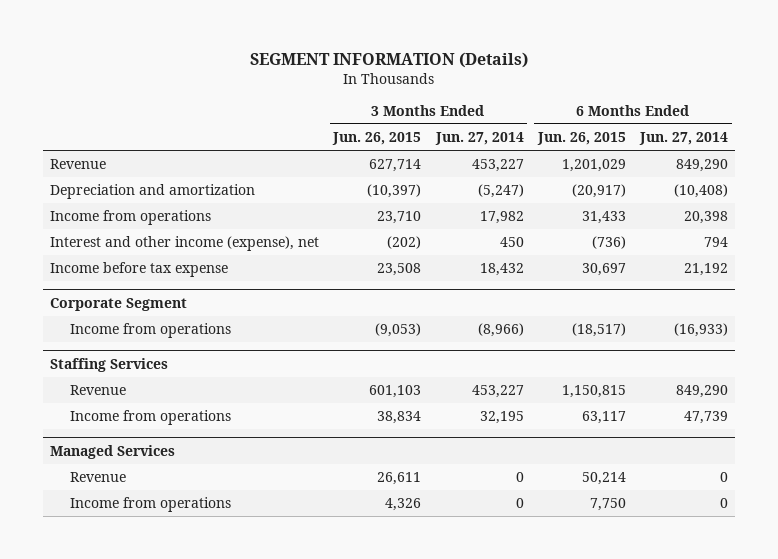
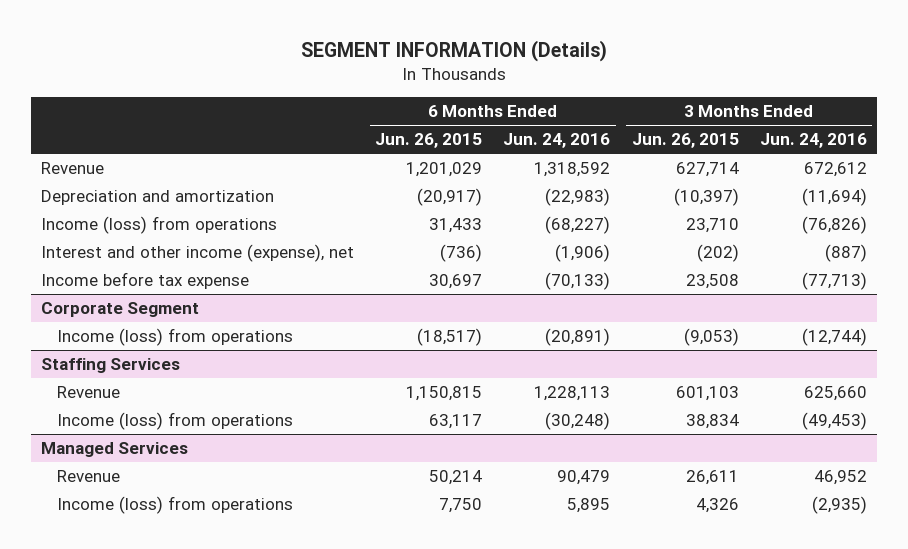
- | 3 Months Ended Jun. 26, 2015 | 3 Months Ended Jun. 27, 2014 | 6 Months Ended Jun. 26, 2015 | 6 Months Ended Jun. 27, 2014
+ | 6 Months Ended Jun. 26, 2015 | 6 Months Ended Jun. 24, 2016 | 3 Months Ended Jun. 26, 2015 | 3 Months Ended Jun. 24, 2016
- Income from operations | 23,710 | 17,982 | 31,433 | 20,398
+ Income (loss) from operations | 31,433 | (68,227) | 23,710 | (76,826)
@ Corporate Segment
- Income from operations | (9,053) | (8,966) | (18,517) | (16,933)
+ Income (loss) from operations | (18,517) | (20,891) | (9,053) | (12,744)
@ Staffing Services
- Income from operations | 38,834 | 32,195 | 63,117 | 47,739
+ Income (loss) from operations | 63,117 | (30,248) | 38,834 | (49,453)
@ Managed Services
- Income from operations | 4,326 | 0 | 7,750 | 0
+ Income (loss) from operations | 7,750 | 5,895 | 4,326 | (2,935)

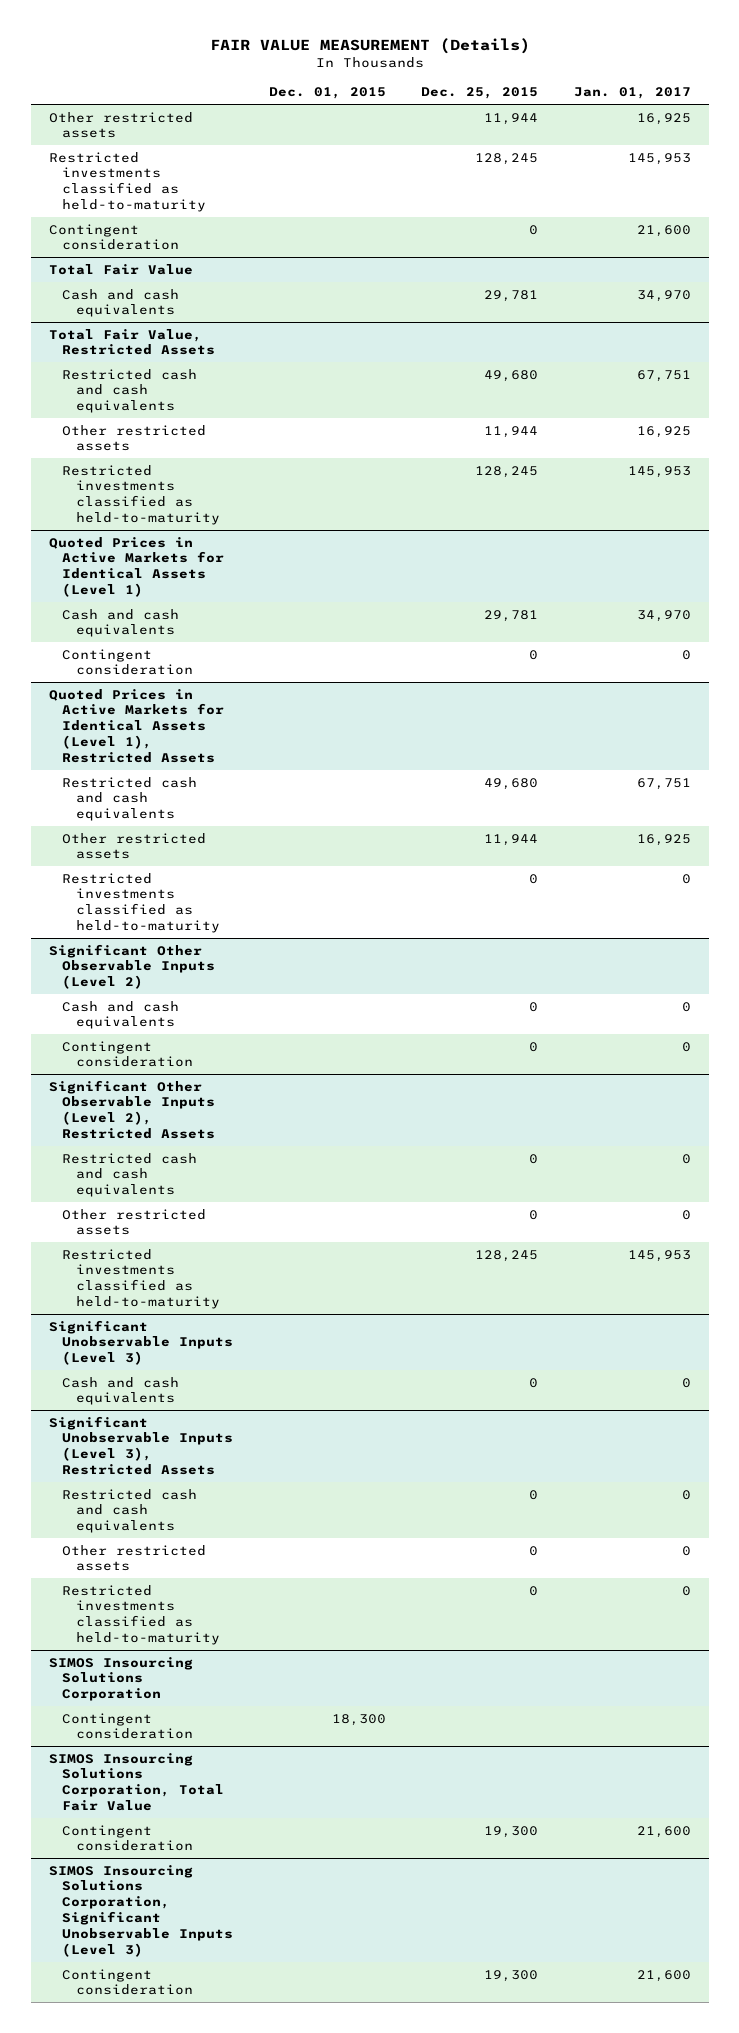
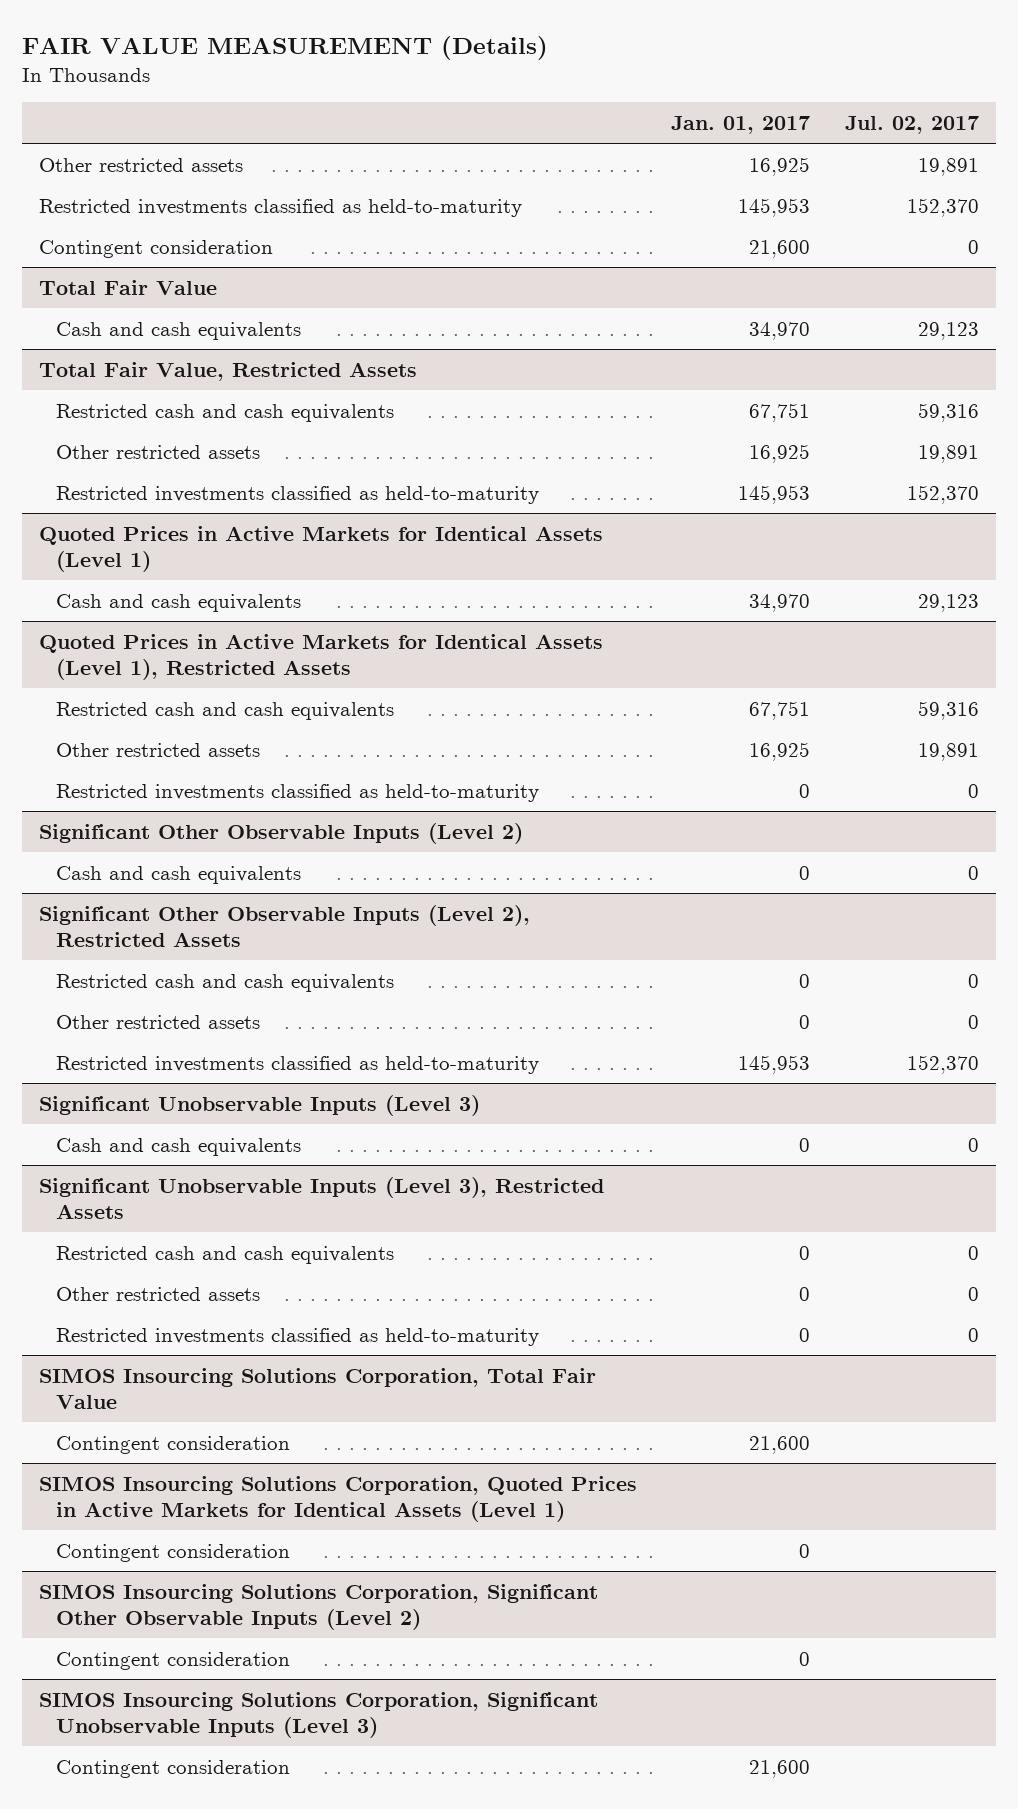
- | Dec. 01, 2015 | Dec. 25, 2015 | Jan. 01, 2017
+ | Jan. 01, 2017 | Jul. 02, 2017
@ Quoted Prices in Active Markets for Identical Assets (Level 1)
- Contingent consideration | | 0 | 0
@ Significant Other Observable Inputs (Level 2)
- Contingent consideration | | 0 | 0
- SIMOS Insourcing Solutions Corporation
- Contingent consideration | 18,300 | |
+ SIMOS Insourcing Solutions Corporation, Quoted Prices in Active Markets for Identical Assets (Level 1)
+ Contingent consideration | 0 |
+ SIMOS Insourcing Solutions Corporation, Significant Other Observable Inputs (Level 2)
+ Contingent consideration | 0 |

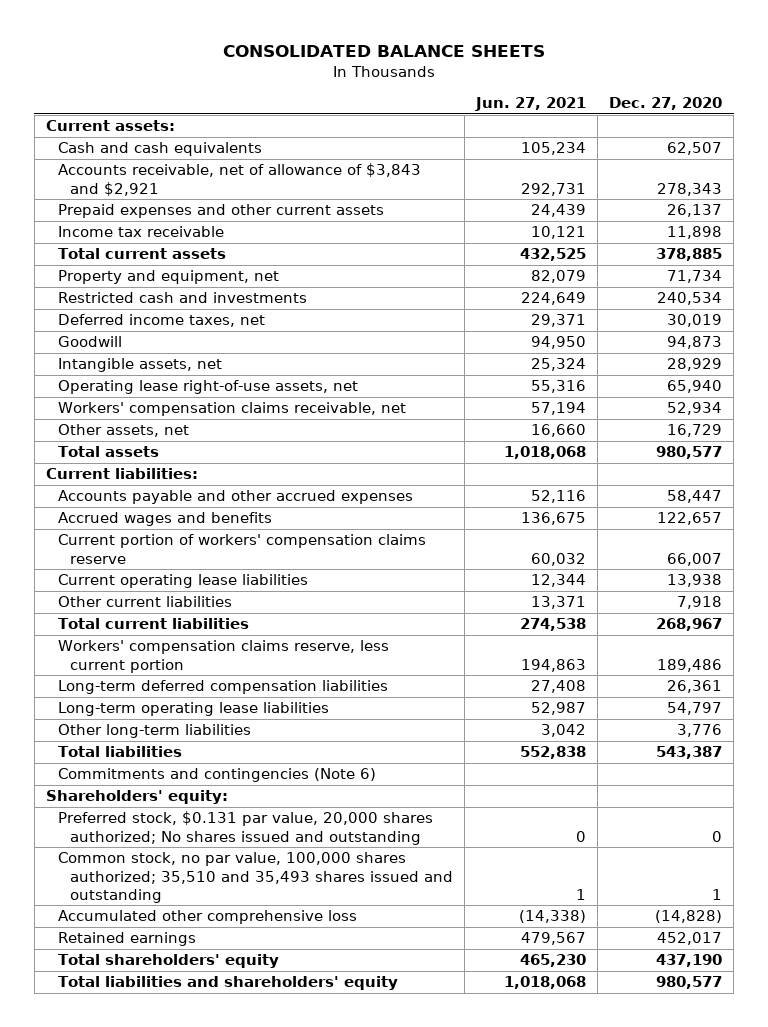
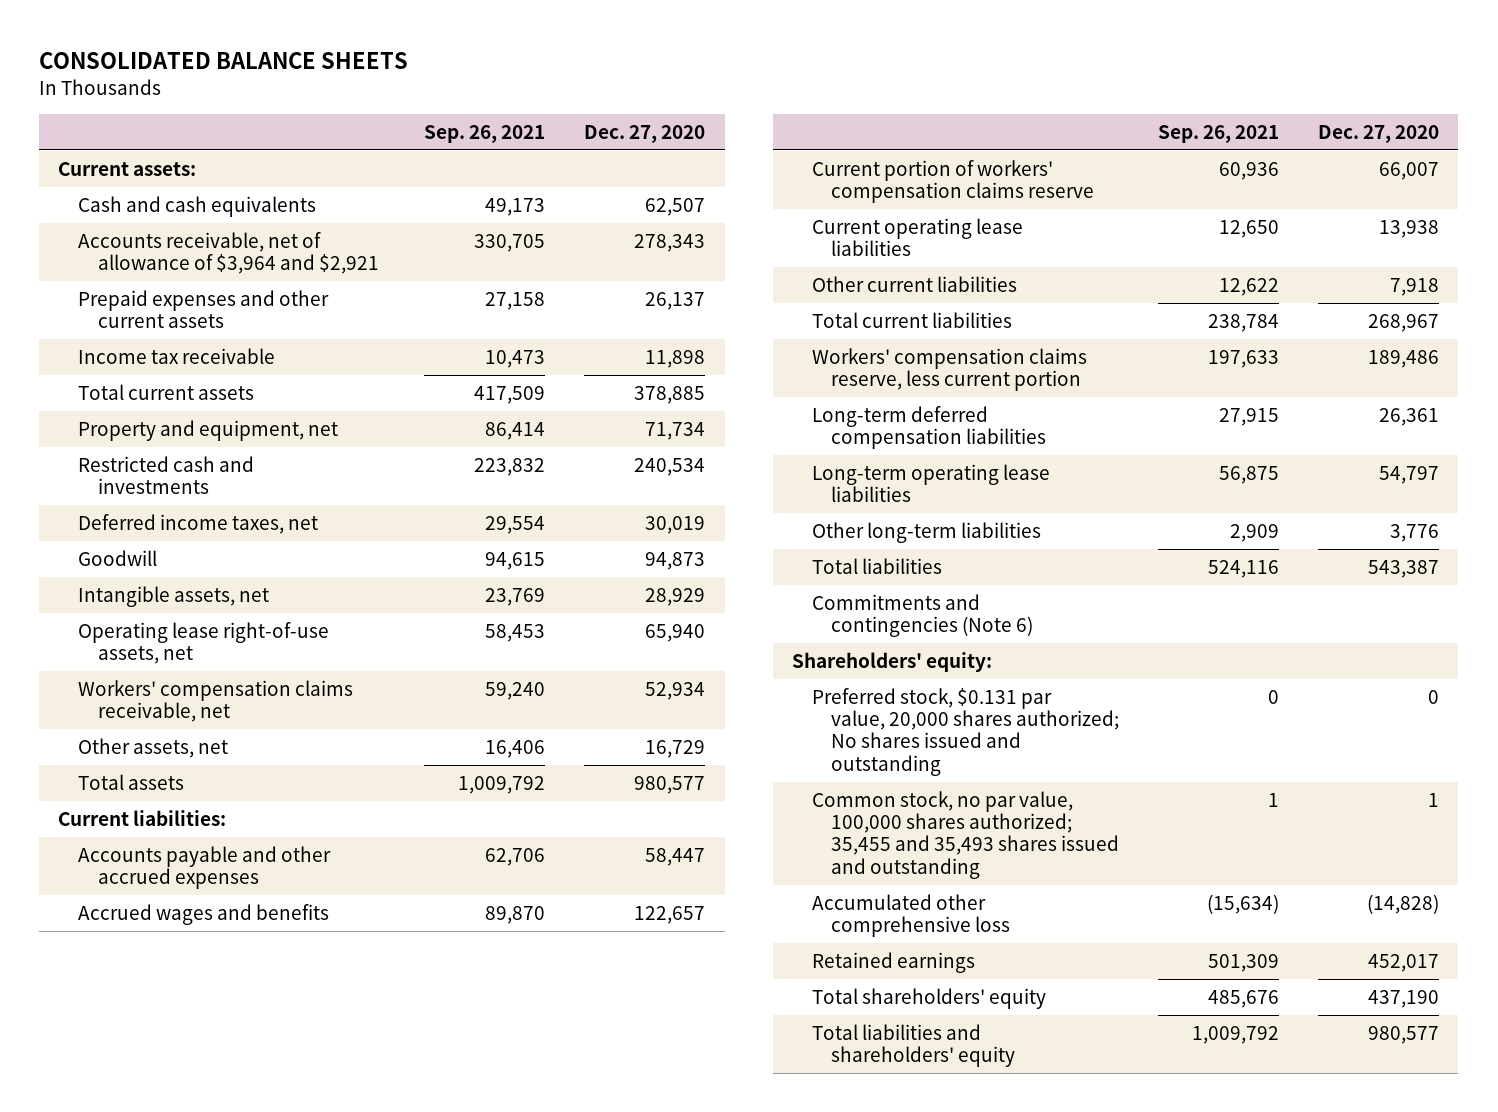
- | Jun. 27, 2021 | Dec. 27, 2020
+ | Sep. 26, 2021 | Dec. 27, 2020
- Accounts receivable, net of allowance of $3,843 and $2,921 | 292,731 | 278,343
+ Accounts receivable, net of allowance of $3,964 and $2,921 | 330,705 | 278,343
- Common stock, no par value, 100,000 shares authorized; 35,510 and 35,493 shares issued and outstanding | 1 | 1
+ Common stock, no par value, 100,000 shares authorized; 35,455 and 35,493 shares issued and outstanding | 1 | 1

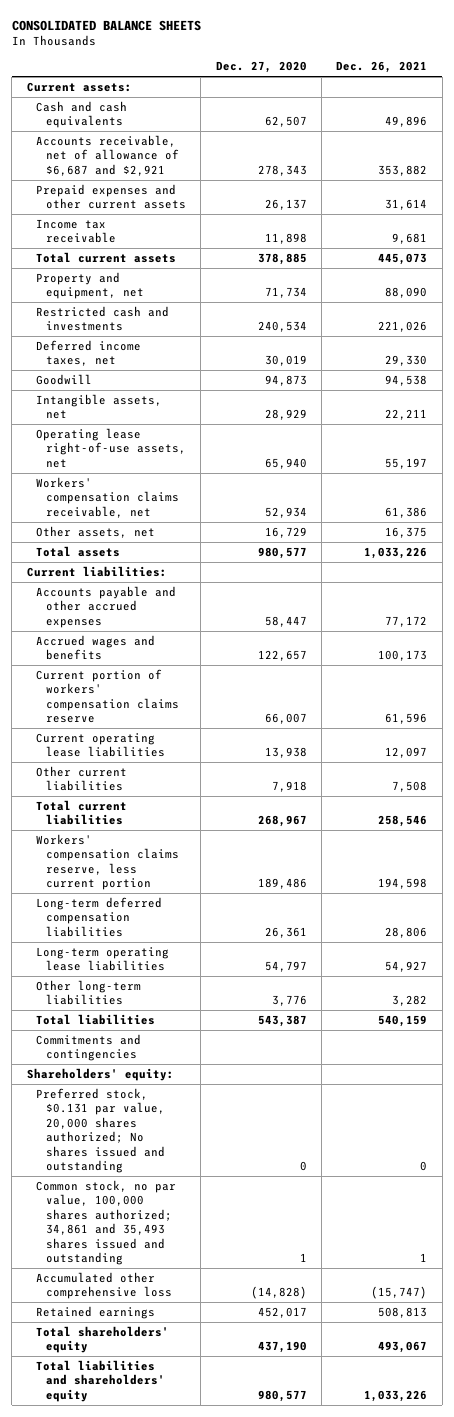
- | Sep. 26, 2021 | Dec. 27, 2020
+ | Dec. 27, 2020 | Dec. 26, 2021
- Accounts receivable, net of allowance of $3,964 and $2,921 | 330,705 | 278,343
+ Accounts receivable, net of allowance of $6,687 and $2,921 | 278,343 | 353,882
- Commitments and contingencies (Note 6)
+ Commitments and contingencies
- Common stock, no par value, 100,000 shares authorized; 35,455 and 35,493 shares issued and outstanding | 1 | 1
+ Common stock, no par value, 100,000 shares authorized; 34,861 and 35,493 shares issued and outstanding | 1 | 1

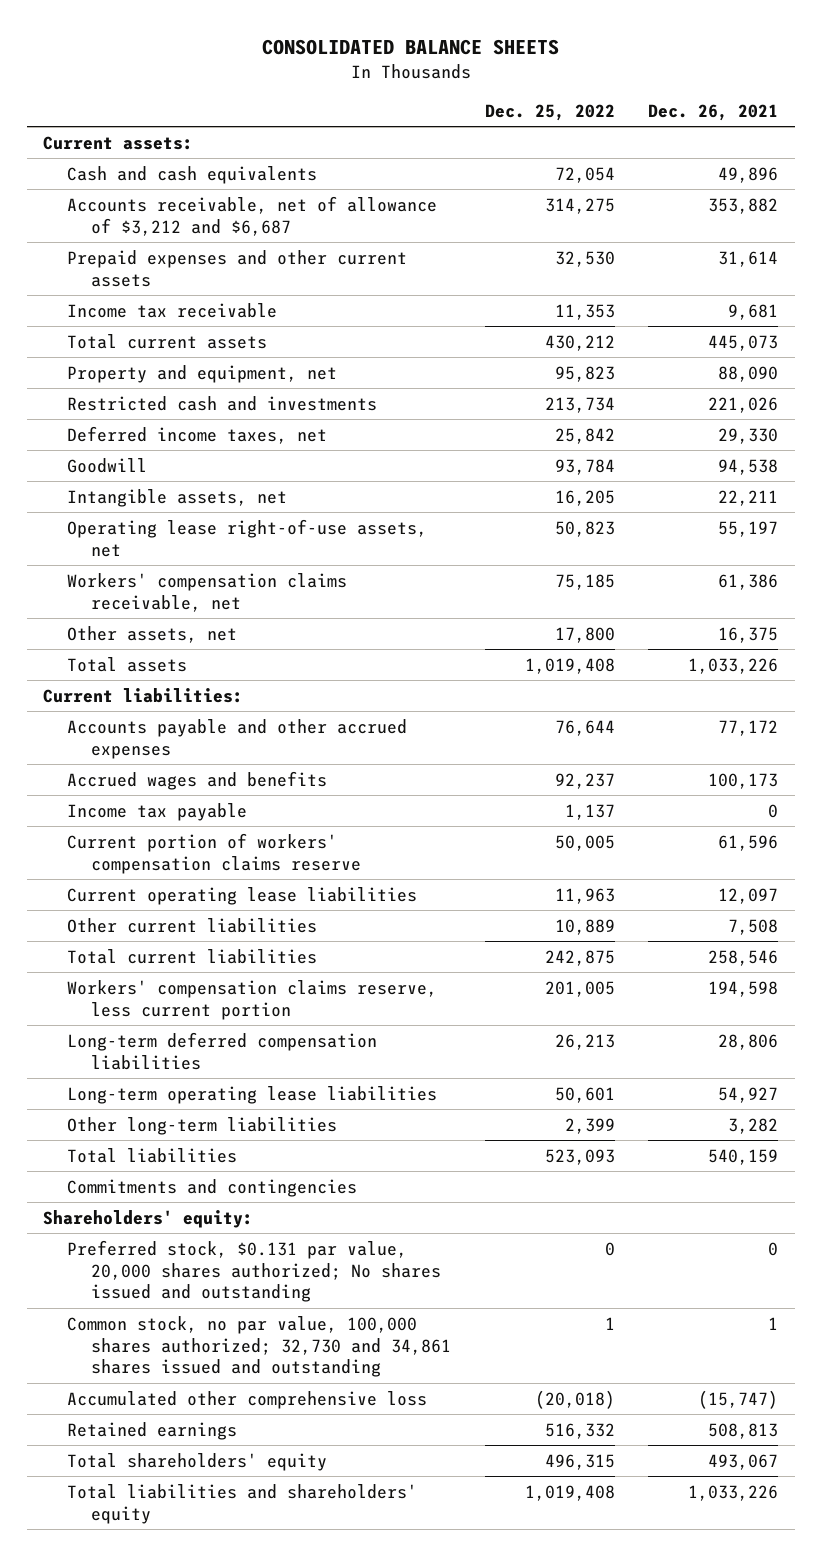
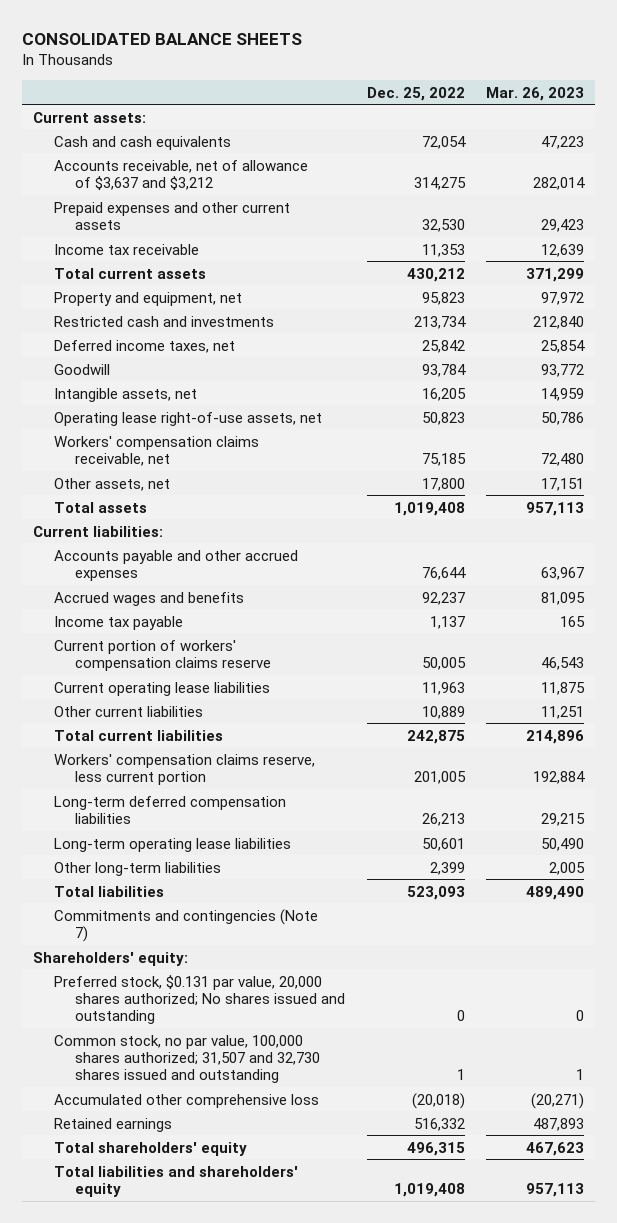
- | Dec. 25, 2022 | Dec. 26, 2021
+ | Dec. 25, 2022 | Mar. 26, 2023
- Accounts receivable, net of allowance of $3,212 and $6,687 | 314,275 | 353,882
+ Accounts receivable, net of allowance of $3,637 and $3,212 | 314,275 | 282,014
- Commitments and contingencies
+ Commitments and contingencies (Note 7)
- Common stock, no par value, 100,000 shares authorized; 32,730 and 34,861 shares issued and outstanding | 1 | 1
+ Common stock, no par value, 100,000 shares authorized; 31,507 and 32,730 shares issued and outstanding | 1 | 1

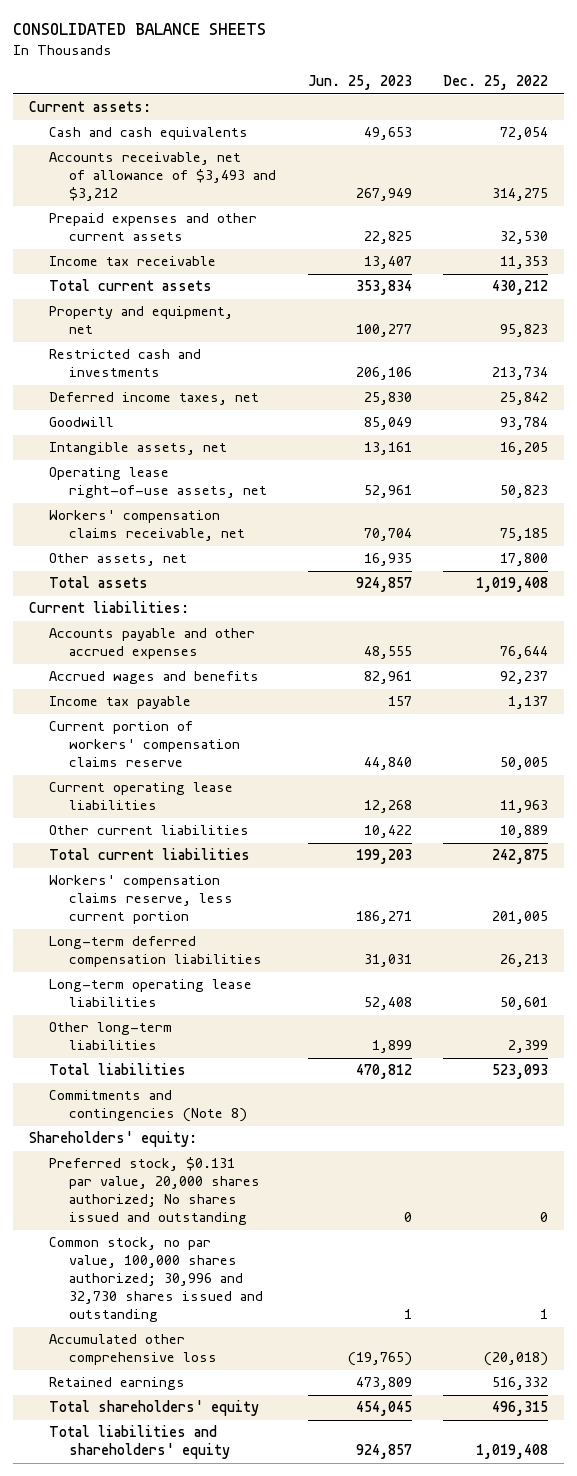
- | Dec. 25, 2022 | Mar. 26, 2023
+ | Jun. 25, 2023 | Dec. 25, 2022
- Accounts receivable, net of allowance of $3,637 and $3,212 | 314,275 | 282,014
+ Accounts receivable, net of allowance of $3,493 and $3,212 | 267,949 | 314,275
- Commitments and contingencies (Note 7)
+ Commitments and contingencies (Note 8)
- Common stock, no par value, 100,000 shares authorized; 31,507 and 32,730 shares issued and outstanding | 1 | 1
+ Common stock, no par value, 100,000 shares authorized; 30,996 and 32,730 shares issued and outstanding | 1 | 1

